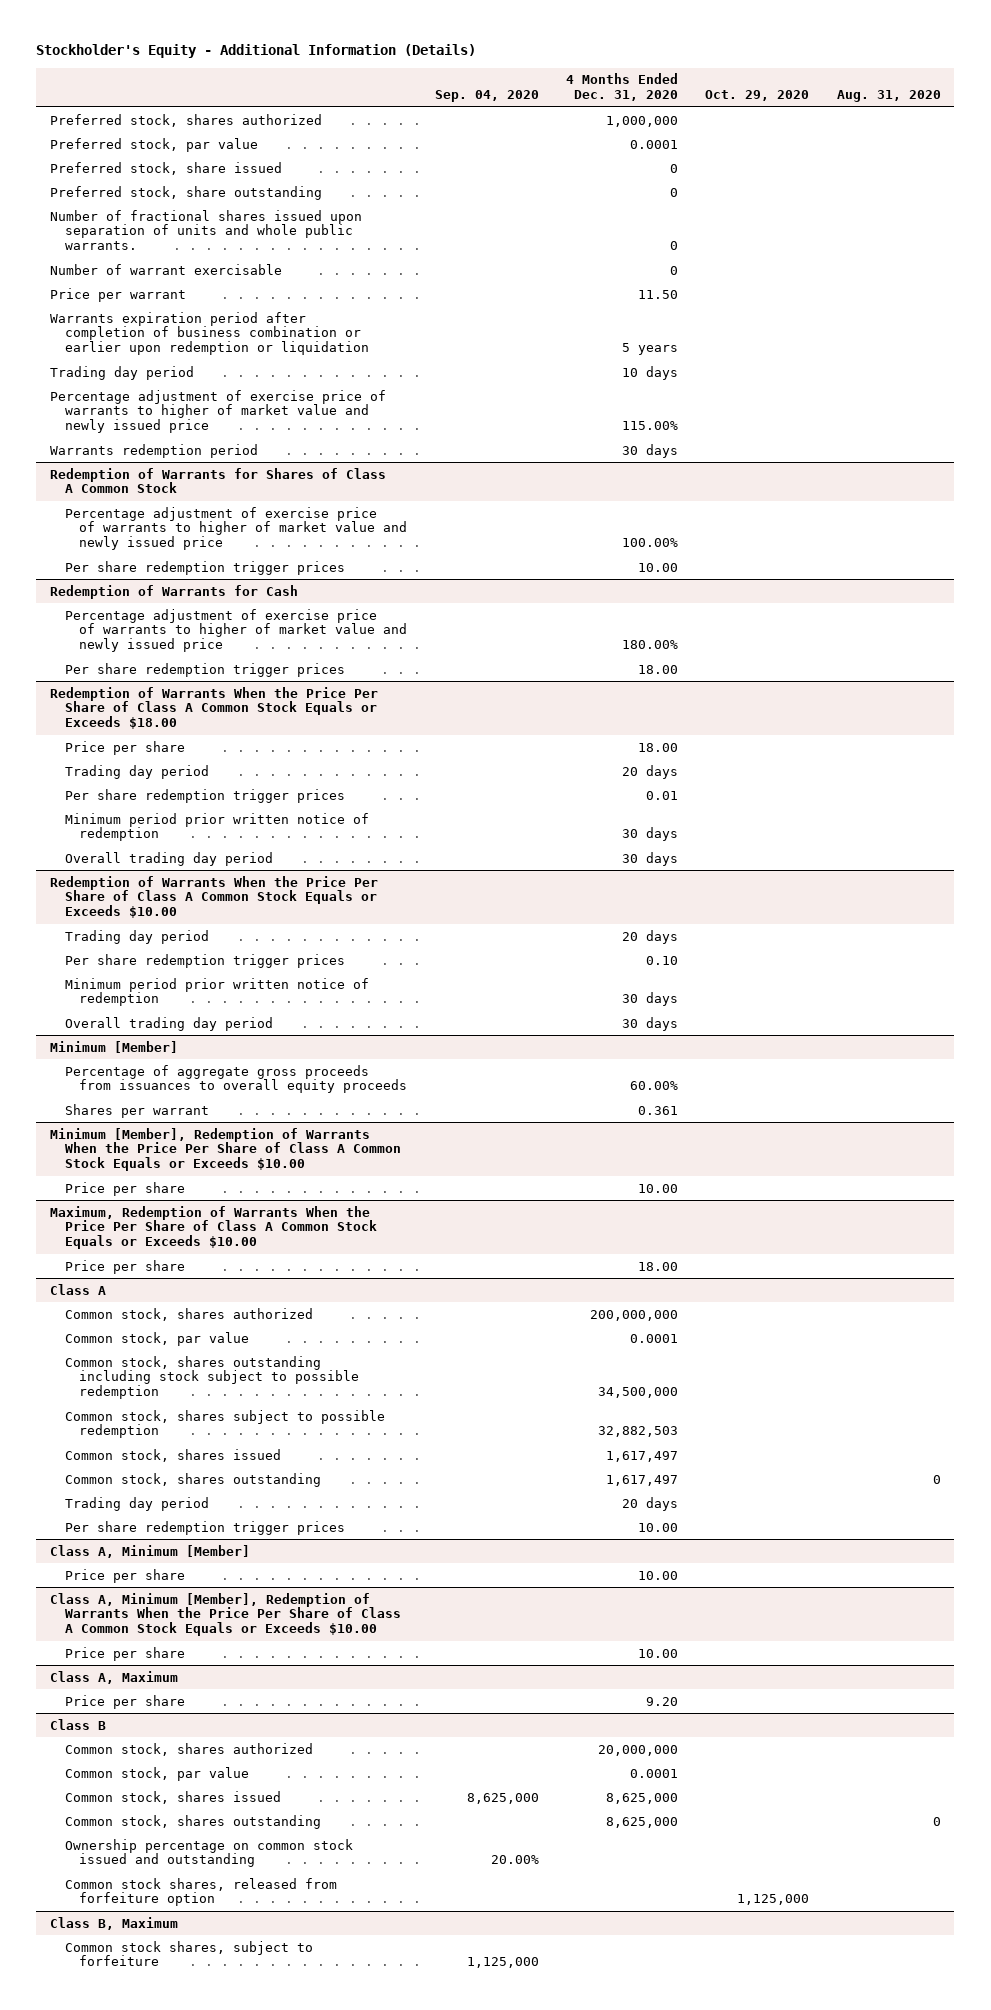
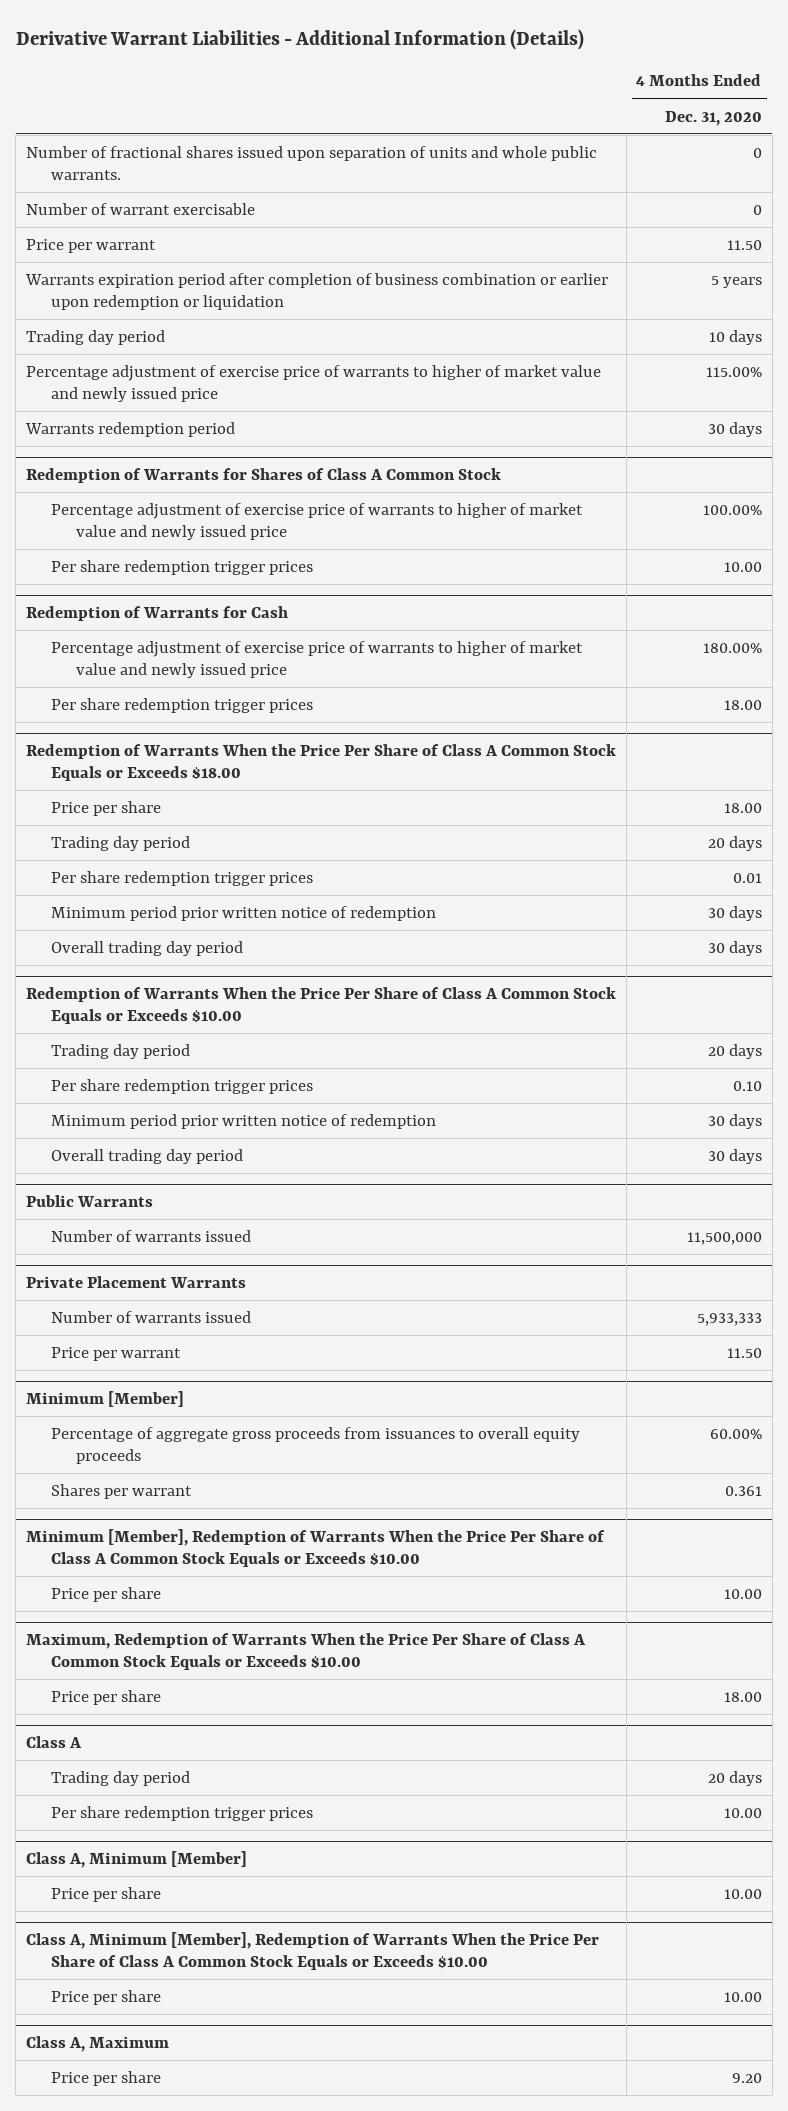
- Stockholder's Equity - Additional Information (Details)
+ Derivative Warrant Liabilities - Additional Information (Details)
- | Sep. 04, 2020 | 4 Months Ended Dec. 31, 2020 | Oct. 29, 2020 | Aug. 31, 2020
+ | 4 Months Ended Dec. 31, 2020
- Preferred stock, shares authorized | | 1,000,000 | |
- Preferred stock, par value | | 0.0001 | |
- Preferred stock, share issued | | 0 | |
- Preferred stock, share outstanding | | 0 | |
+ Public Warrants
+ Number of warrants issued | 11,500,000
+ Private Placement Warrants
+ Number of warrants issued | 5,933,333
+ Price per warrant | 11.50
@ Class A
- Common stock, shares authorized | | 200,000,000 | |
- Common stock, par value | | 0.0001 | |
- Common stock, shares outstanding including stock subject to possible redemption | | 34,500,000 | |
- Common stock, shares subject to possible redemption | | 32,882,503 | |
- Common stock, shares issued | | 1,617,497 | |
- Common stock, shares outstanding | | 1,617,497 | | 0
- Class B
- Common stock, shares authorized | | 20,000,000 | |
- Common stock, par value | | 0.0001 | |
- Common stock, shares issued | 8,625,000 | 8,625,000 | |
- Common stock, shares outstanding | | 8,625,000 | | 0
- Ownership percentage on common stock issued and outstanding | 20.00% | | |
- Common stock shares, released from forfeiture option | | | 1,125,000 |
- Class B, Maximum
- Common stock shares, subject to forfeiture | 1,125,000 | | |

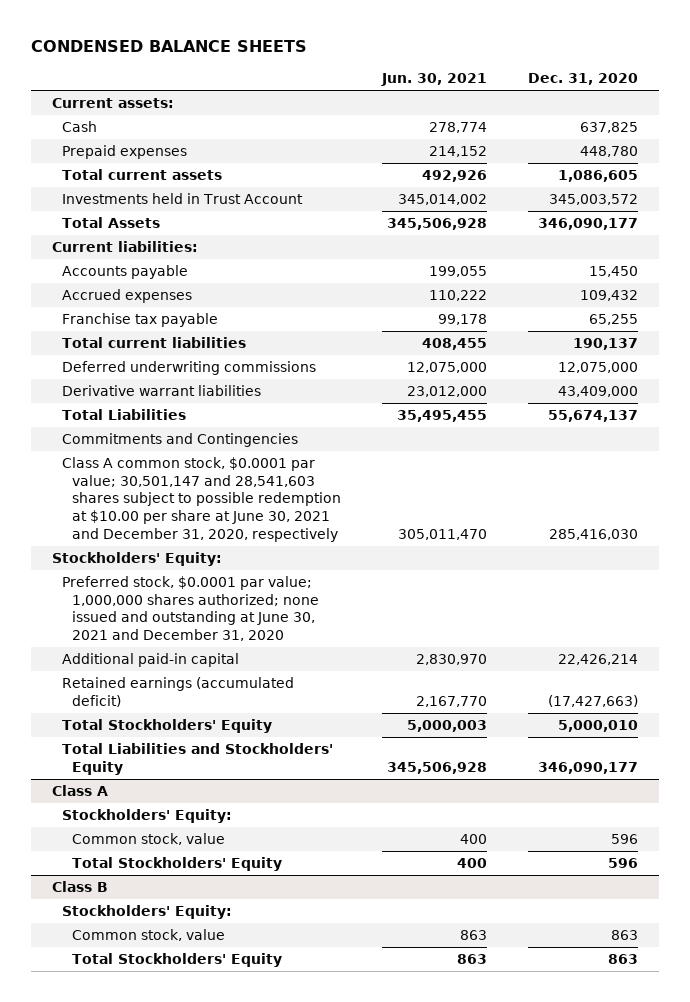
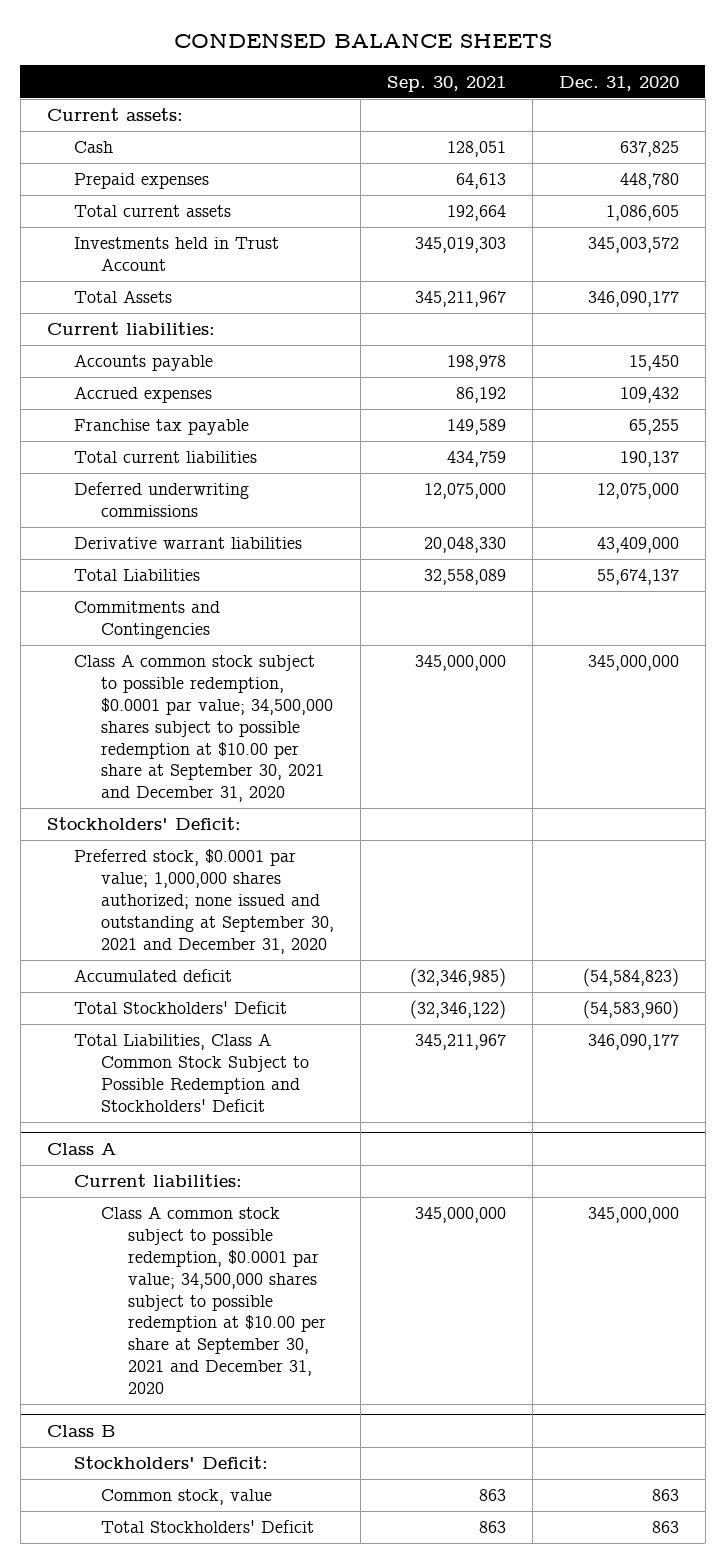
- | Jun. 30, 2021 | Dec. 31, 2020
+ | Sep. 30, 2021 | Dec. 31, 2020
- Class A common stock, $0.0001 par value; 30,501,147 and 28,541,603 shares subject to possible redemption at $10.00 per share at June 30, 2021 and December 31, 2020, respectively | 305,011,470 | 285,416,030
- Stockholders' Equity:
- Preferred stock, $0.0001 par value; 1,000,000 shares authorized; none issued and outstanding at June 30, 2021 and December 31, 2020
- Additional paid-in capital | 2,830,970 | 22,426,214
- Retained earnings (accumulated deficit) | 2,167,770 | (17,427,663)
- Total Stockholders' Equity | 5,000,003 | 5,000,010
- Total Liabilities and Stockholders' Equity | 345,506,928 | 346,090,177
+ Class A common stock subject to possible redemption, $0.0001 par value; 34,500,000 shares subject to possible redemption at $10.00 per share at September 30, 2021 and December 31, 2020 | 345,000,000 | 345,000,000
+ Stockholders' Deficit:
+ Preferred stock, $0.0001 par value; 1,000,000 shares authorized; none issued and outstanding at September 30, 2021 and December 31, 2020
+ Accumulated deficit | (32,346,985) | (54,584,823)
+ Total Stockholders' Deficit | (32,346,122) | (54,583,960)
+ Total Liabilities, Class A Common Stock Subject to Possible Redemption and Stockholders' Deficit | 345,211,967 | 346,090,177
@ Class A
- Stockholders' Equity:
- Common stock, value | 400 | 596
- Total Stockholders' Equity | 400 | 596
+ Current liabilities:
+ Class A common stock subject to possible redemption, $0.0001 par value; 34,500,000 shares subject to possible redemption at $10.00 per share at September 30, 2021 and December 31, 2020 | 345,000,000 | 345,000,000
@ Class B
- Stockholders' Equity:
+ Stockholders' Deficit:
- Total Stockholders' Equity | 863 | 863
+ Total Stockholders' Deficit | 863 | 863

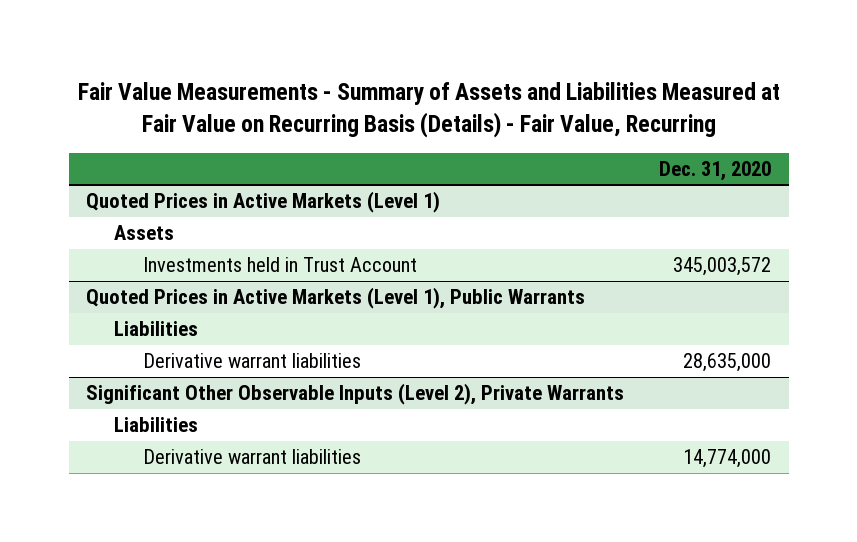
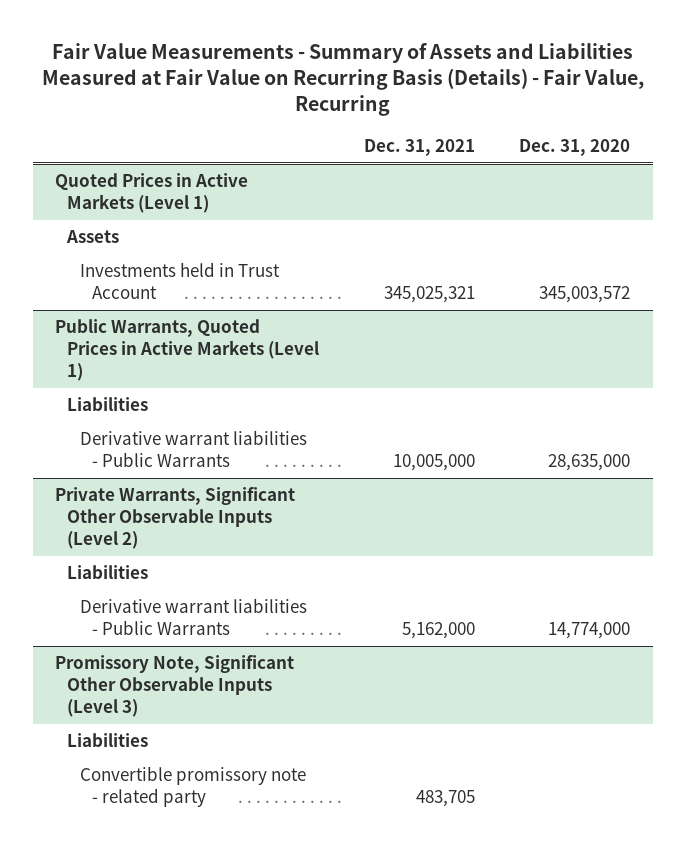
- | Dec. 31, 2020
+ | Dec. 31, 2021 | Dec. 31, 2020
- Quoted Prices in Active Markets (Level 1), Public Warrants
+ Public Warrants, Quoted Prices in Active Markets (Level 1)
- Derivative warrant liabilities | 28,635,000
- Significant Other Observable Inputs (Level 2), Private Warrants
+ Derivative warrant liabilities - Public Warrants | 10,005,000 | 28,635,000
+ Private Warrants, Significant Other Observable Inputs (Level 2)
- Derivative warrant liabilities | 14,774,000
+ Derivative warrant liabilities - Public Warrants | 5,162,000 | 14,774,000
+ Promissory Note, Significant Other Observable Inputs (Level 3)
+ Liabilities
+ Convertible promissory note - related party | 483,705 |

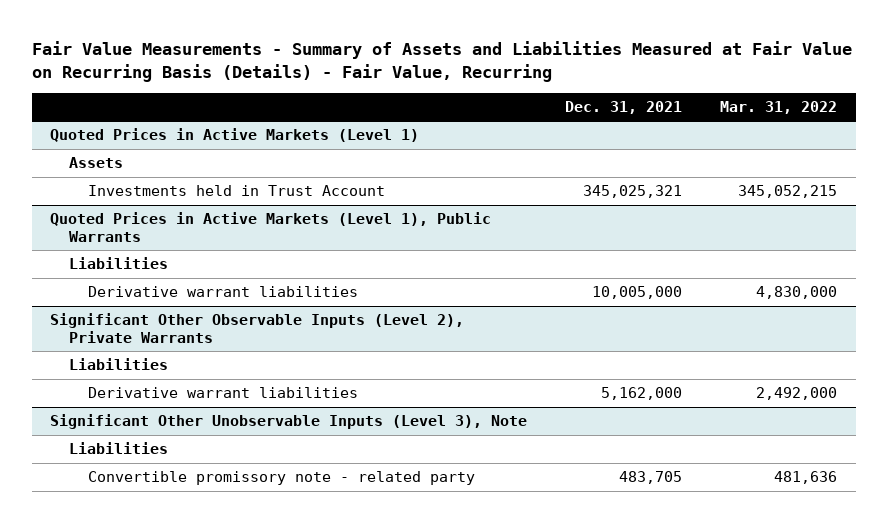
- | Dec. 31, 2021 | Dec. 31, 2020
+ | Dec. 31, 2021 | Mar. 31, 2022
- Public Warrants, Quoted Prices in Active Markets (Level 1)
+ Quoted Prices in Active Markets (Level 1), Public Warrants
- Derivative warrant liabilities - Public Warrants | 10,005,000 | 28,635,000
- Private Warrants, Significant Other Observable Inputs (Level 2)
+ Derivative warrant liabilities | 10,005,000 | 4,830,000
+ Significant Other Observable Inputs (Level 2), Private Warrants
- Derivative warrant liabilities - Public Warrants | 5,162,000 | 14,774,000
- Promissory Note, Significant Other Observable Inputs (Level 3)
+ Derivative warrant liabilities | 5,162,000 | 2,492,000
+ Significant Other Unobservable Inputs (Level 3), Note

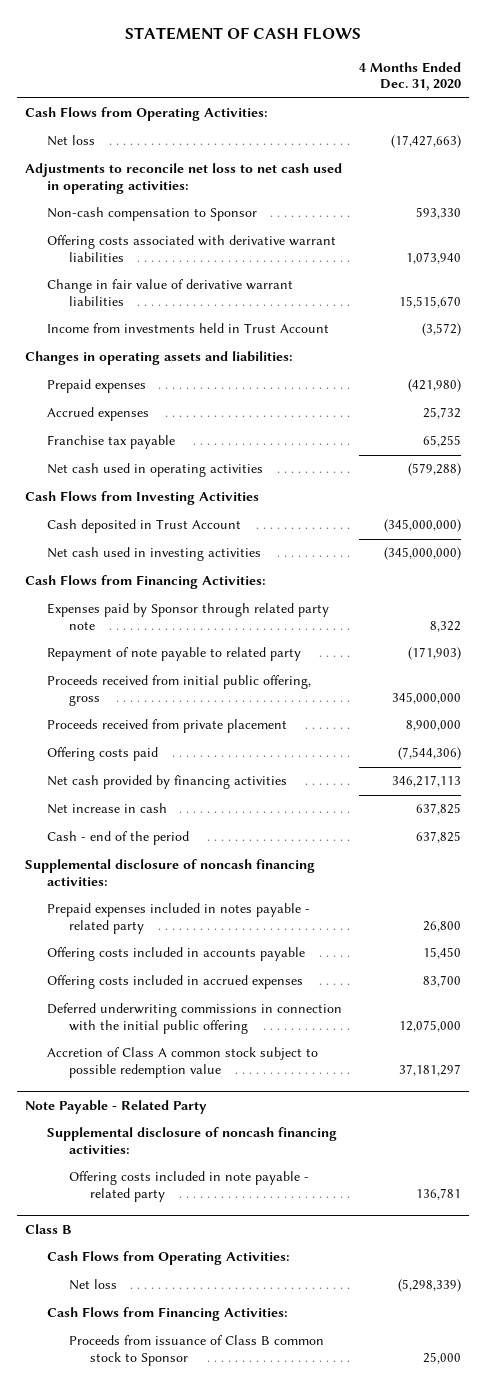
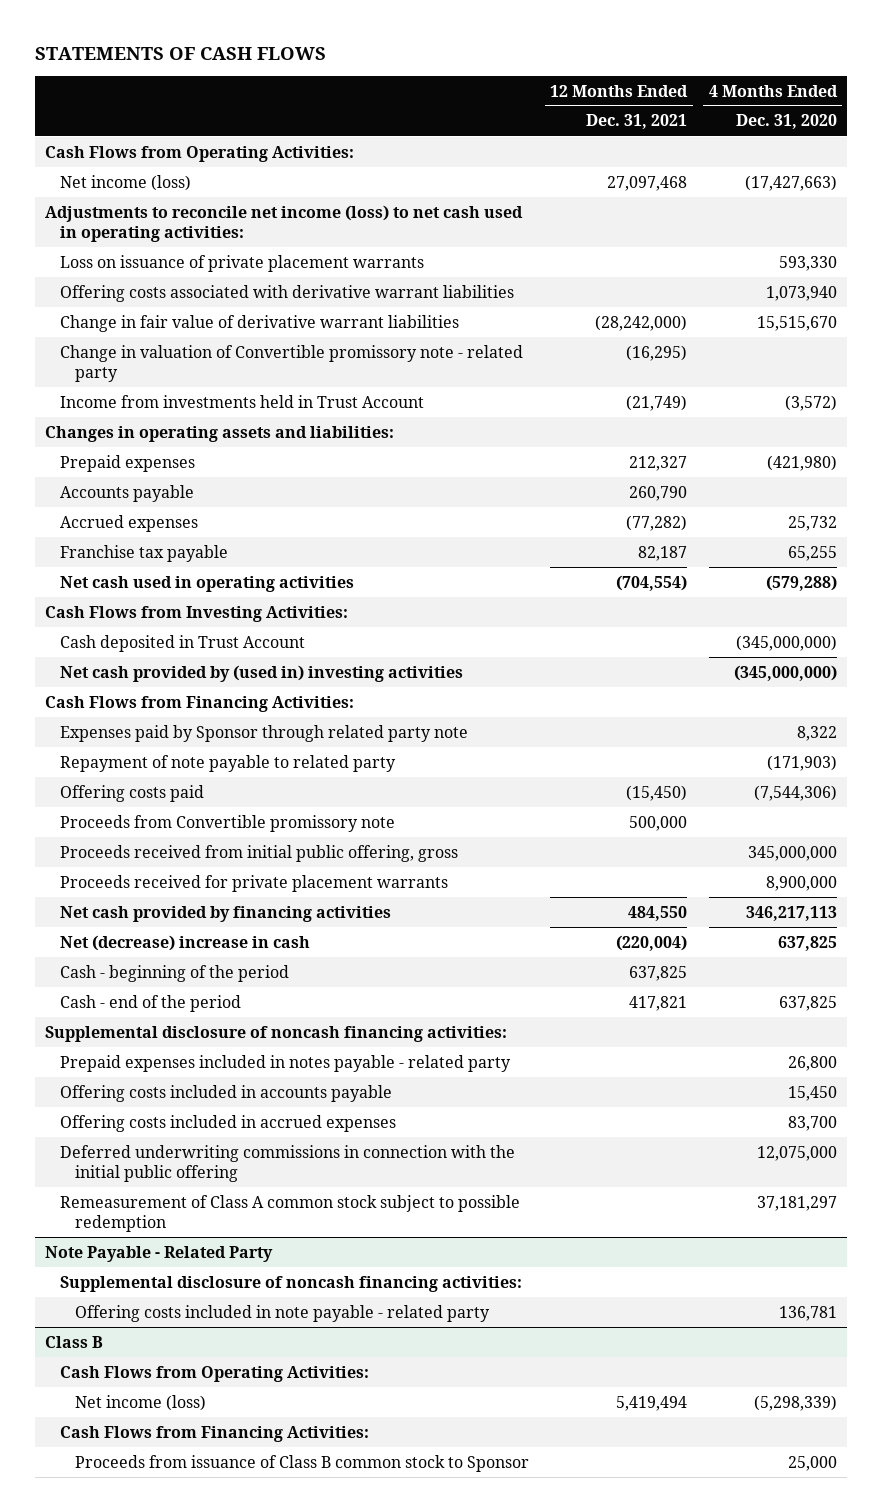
- STATEMENT OF CASH FLOWS
+ STATEMENTS OF CASH FLOWS
- | 4 Months Ended Dec. 31, 2020
+ | 12 Months Ended Dec. 31, 2021 | 4 Months Ended Dec. 31, 2020
- Net loss | (17,427,663)
- Adjustments to reconcile net loss to net cash used in operating activities:
- Non-cash compensation to Sponsor | 593,330
+ Net income (loss) | 27,097,468 | (17,427,663)
+ Adjustments to reconcile net income (loss) to net cash used in operating activities:
+ Loss on issuance of private placement warrants | | 593,330
+ Change in valuation of Convertible promissory note - related party | (16,295) |
+ Accounts payable | 260,790 |
- Cash Flows from Investing Activities
+ Cash Flows from Investing Activities:
- Net cash used in investing activities | (345,000,000)
+ Net cash provided by (used in) investing activities | | (345,000,000)
- Proceeds received from private placement | 8,900,000
+ Proceeds from Convertible promissory note | 500,000 |
moved down: Proceeds received from initial public offering, gross | | 345,000,000
+ Proceeds received for private placement warrants | | 8,900,000
- Net increase in cash | 637,825
+ Net (decrease) increase in cash | (220,004) | 637,825
+ Cash - beginning of the period | 637,825 |
- Accretion of Class A common stock subject to possible redemption value | 37,181,297
+ Remeasurement of Class A common stock subject to possible redemption | | 37,181,297
@ Class B
- Net loss | (5,298,339)
+ Net income (loss) | 5,419,494 | (5,298,339)

